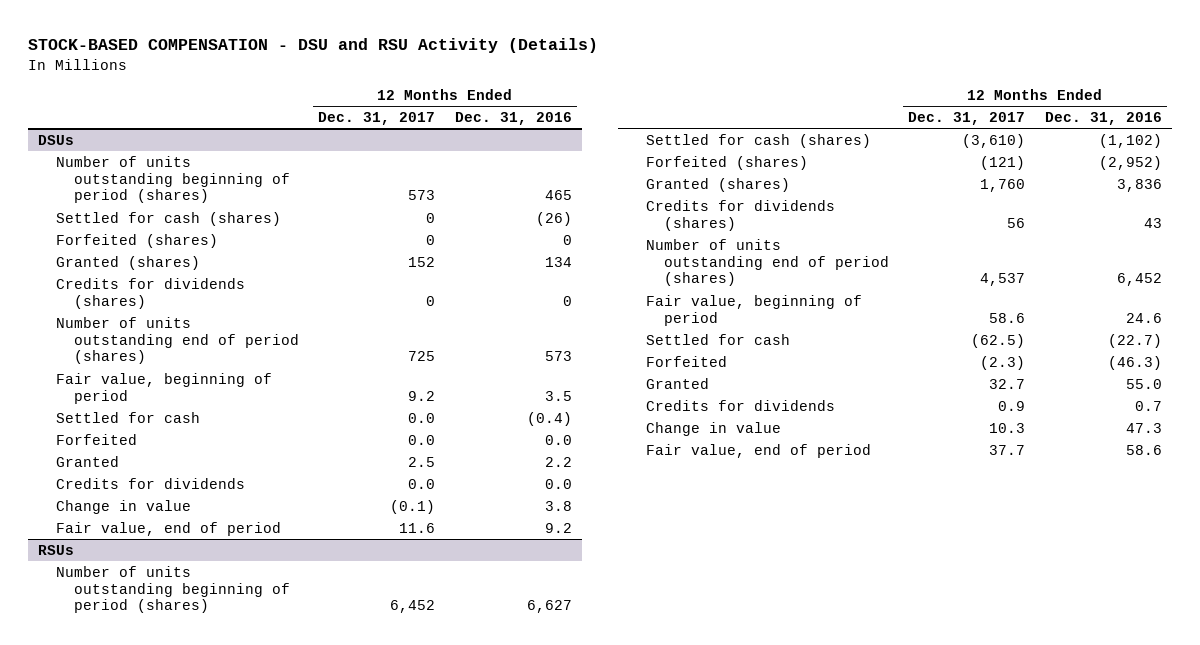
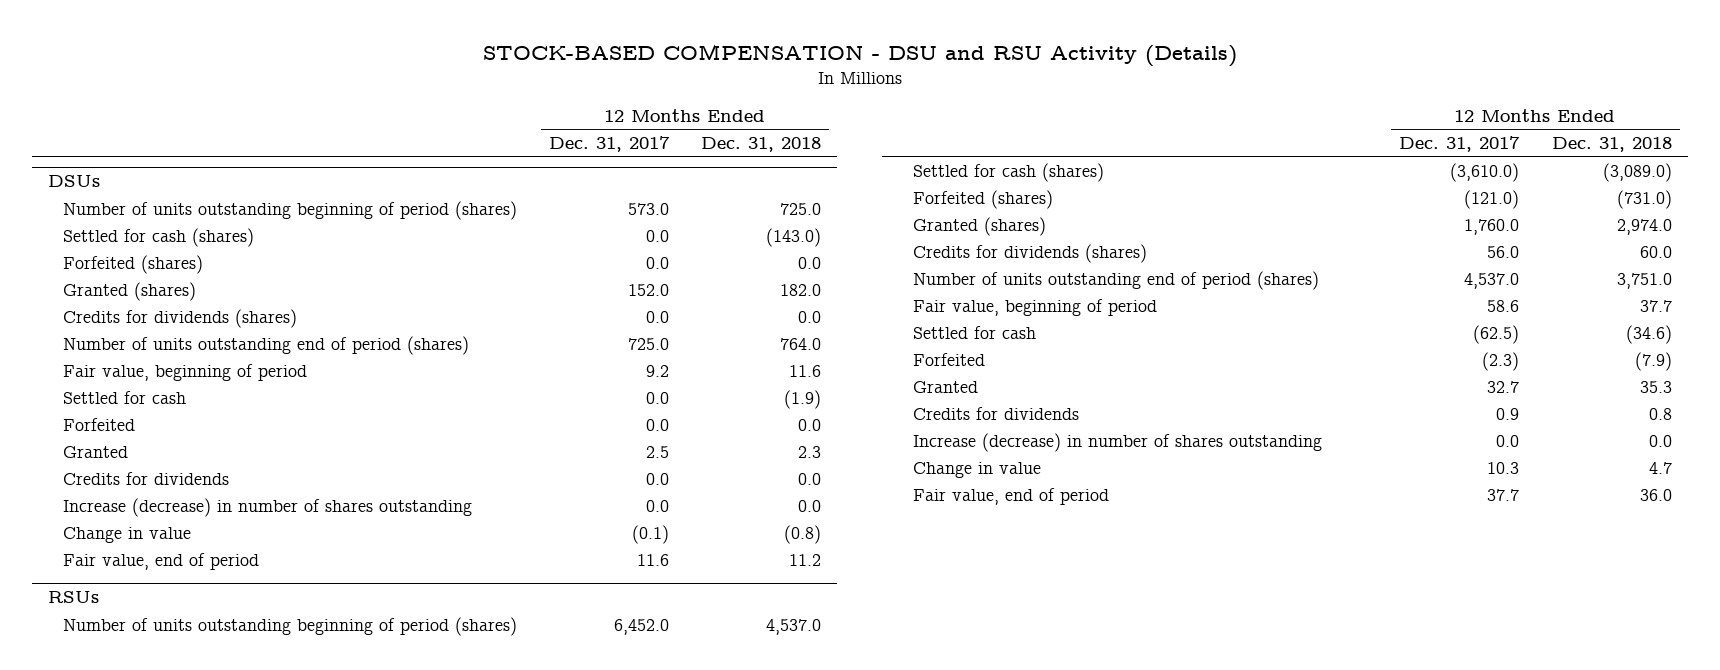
- | 12 Months Ended Dec. 31, 2017 | 12 Months Ended Dec. 31, 2016
+ | 12 Months Ended Dec. 31, 2017 | 12 Months Ended Dec. 31, 2018
@ DSUs
- Number of units outstanding beginning of period (shares) | 573 | 465
- Settled for cash (shares) | 0 | (26)
- Forfeited (shares) | 0 | 0
- Granted (shares) | 152 | 134
- Credits for dividends (shares) | 0 | 0
- Number of units outstanding end of period (shares) | 725 | 573
+ Number of units outstanding beginning of period (shares) | 573.0 | 725.0
+ Settled for cash (shares) | 0.0 | (143.0)
+ Forfeited (shares) | 0.0 | 0.0
+ Granted (shares) | 152.0 | 182.0
+ Credits for dividends (shares) | 0.0 | 0.0
+ Number of units outstanding end of period (shares) | 725.0 | 764.0
+ Increase (decrease) in number of shares outstanding | 0.0 | 0.0
@ RSUs
- Number of units outstanding beginning of period (shares) | 6,452 | 6,627
- Settled for cash (shares) | (3,610) | (1,102)
- Forfeited (shares) | (121) | (2,952)
- Granted (shares) | 1,760 | 3,836
- Credits for dividends (shares) | 56 | 43
- Number of units outstanding end of period (shares) | 4,537 | 6,452
+ Number of units outstanding beginning of period (shares) | 6,452.0 | 4,537.0
+ Settled for cash (shares) | (3,610.0) | (3,089.0)
+ Forfeited (shares) | (121.0) | (731.0)
+ Granted (shares) | 1,760.0 | 2,974.0
+ Credits for dividends (shares) | 56.0 | 60.0
+ Number of units outstanding end of period (shares) | 4,537.0 | 3,751.0
+ Increase (decrease) in number of shares outstanding | 0.0 | 0.0

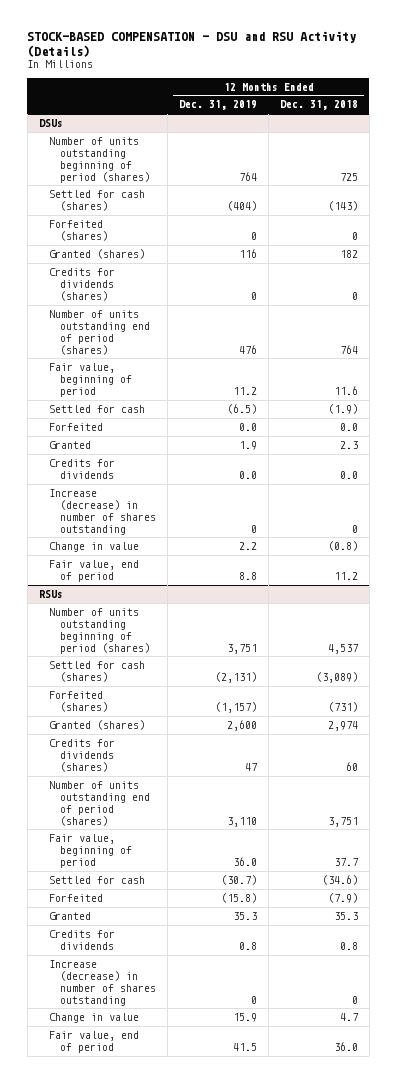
- | 12 Months Ended Dec. 31, 2017 | 12 Months Ended Dec. 31, 2018
+ | 12 Months Ended Dec. 31, 2019 | 12 Months Ended Dec. 31, 2018
@ DSUs
- Number of units outstanding beginning of period (shares) | 573.0 | 725.0
- Settled for cash (shares) | 0.0 | (143.0)
- Forfeited (shares) | 0.0 | 0.0
- Granted (shares) | 152.0 | 182.0
- Credits for dividends (shares) | 0.0 | 0.0
- Number of units outstanding end of period (shares) | 725.0 | 764.0
+ Number of units outstanding beginning of period (shares) | 764 | 725
+ Settled for cash (shares) | (404) | (143)
+ Forfeited (shares) | 0 | 0
+ Granted (shares) | 116 | 182
+ Credits for dividends (shares) | 0 | 0
+ Number of units outstanding end of period (shares) | 476 | 764
- Increase (decrease) in number of shares outstanding | 0.0 | 0.0
+ Increase (decrease) in number of shares outstanding | 0 | 0
@ RSUs
- Number of units outstanding beginning of period (shares) | 6,452.0 | 4,537.0
- Settled for cash (shares) | (3,610.0) | (3,089.0)
- Forfeited (shares) | (121.0) | (731.0)
- Granted (shares) | 1,760.0 | 2,974.0
- Credits for dividends (shares) | 56.0 | 60.0
- Number of units outstanding end of period (shares) | 4,537.0 | 3,751.0
+ Number of units outstanding beginning of period (shares) | 3,751 | 4,537
+ Settled for cash (shares) | (2,131) | (3,089)
+ Forfeited (shares) | (1,157) | (731)
+ Granted (shares) | 2,600 | 2,974
+ Credits for dividends (shares) | 47 | 60
+ Number of units outstanding end of period (shares) | 3,110 | 3,751
- Increase (decrease) in number of shares outstanding | 0.0 | 0.0
+ Increase (decrease) in number of shares outstanding | 0 | 0

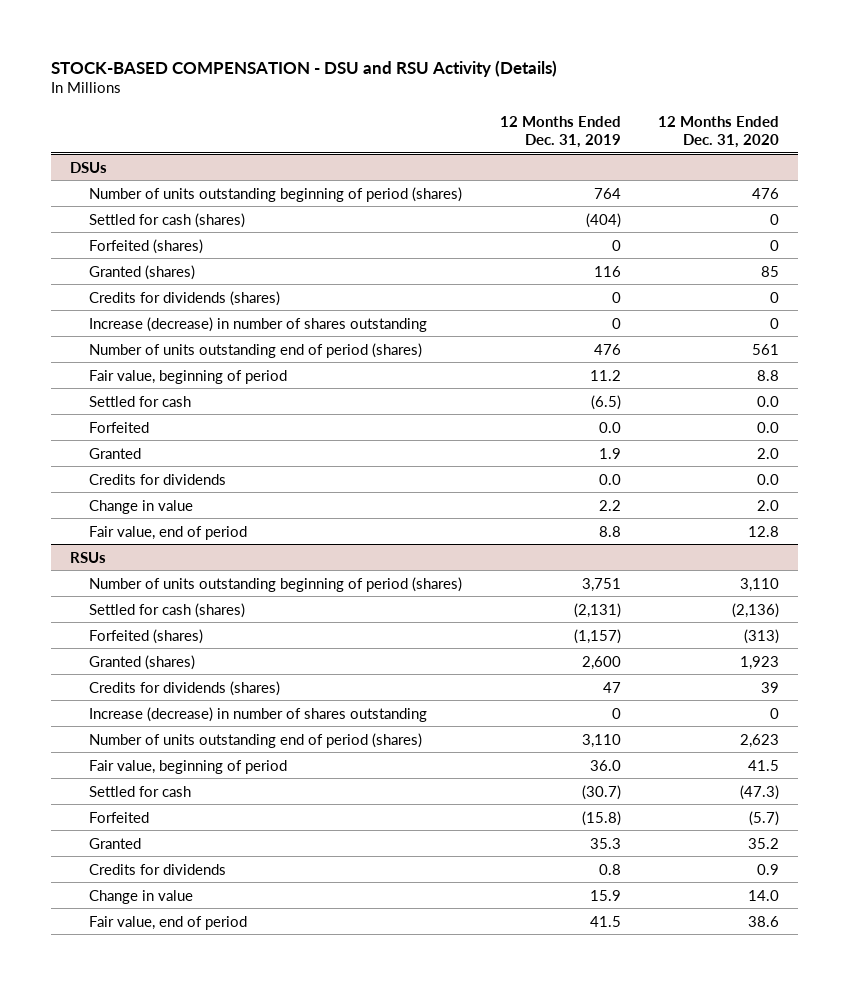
- | 12 Months Ended Dec. 31, 2019 | 12 Months Ended Dec. 31, 2018
+ | 12 Months Ended Dec. 31, 2019 | 12 Months Ended Dec. 31, 2020
@ DSUs
moved up: Increase (decrease) in number of shares outstanding | 0 | 0
@ RSUs
moved up: Increase (decrease) in number of shares outstanding | 0 | 0

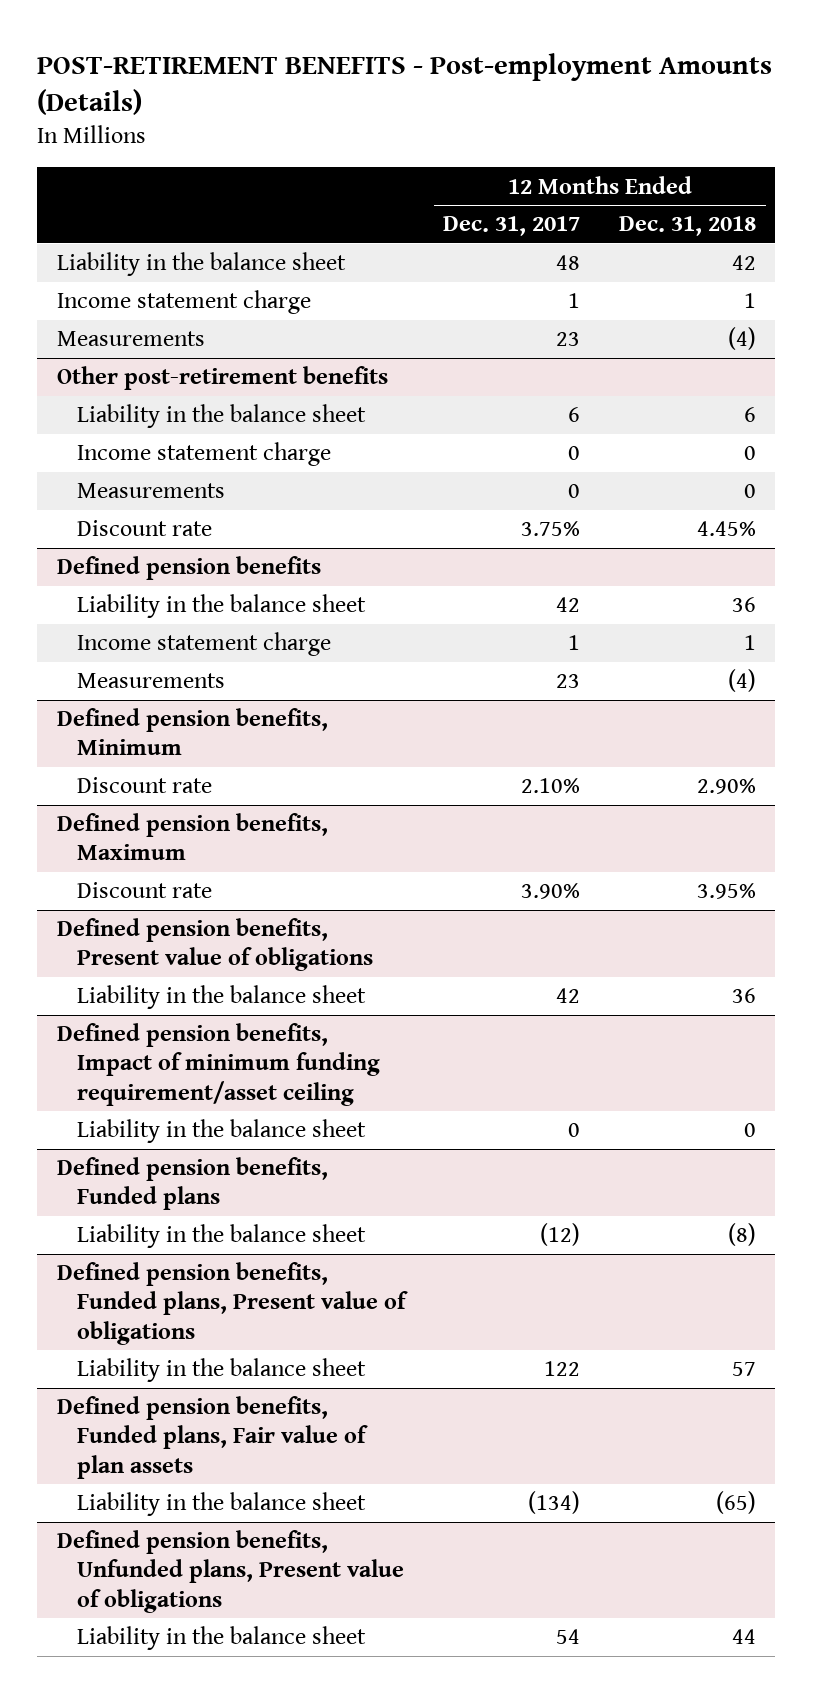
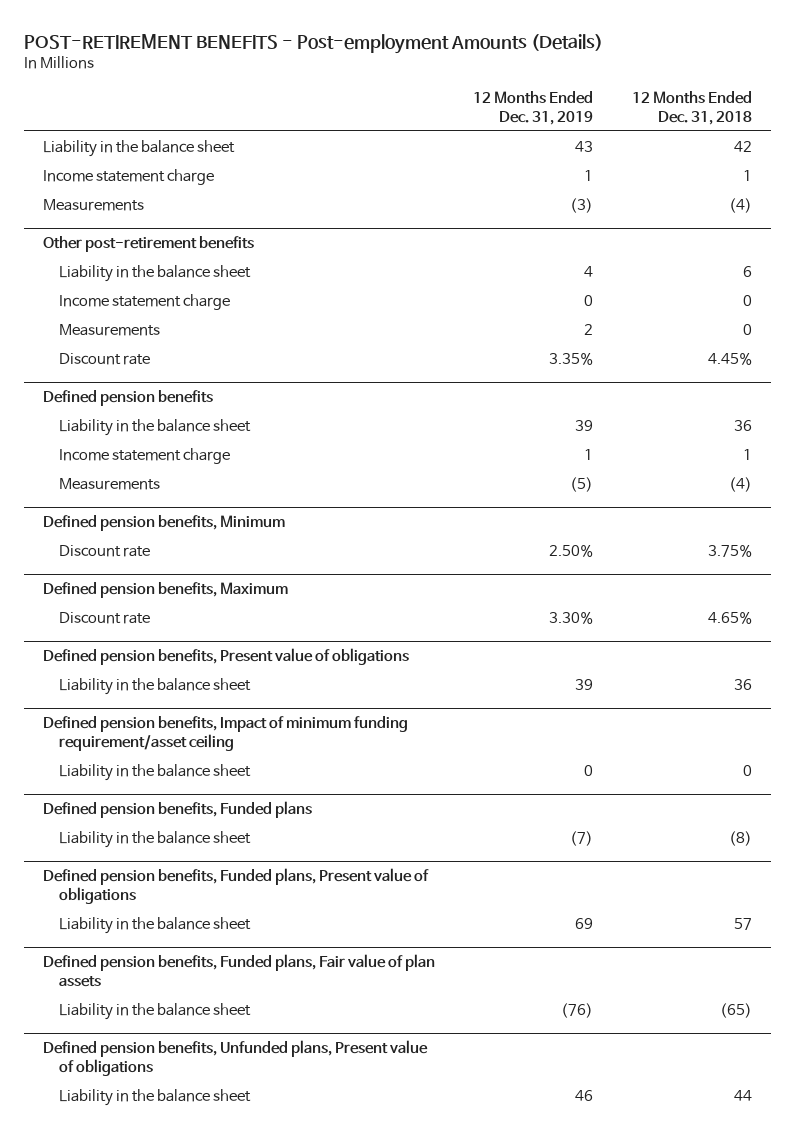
- | 12 Months Ended Dec. 31, 2017 | 12 Months Ended Dec. 31, 2018
+ | 12 Months Ended Dec. 31, 2019 | 12 Months Ended Dec. 31, 2018
@ Defined pension benefits, Minimum
- Discount rate | 2.10% | 2.90%
+ Discount rate | 2.50% | 3.75%
@ Defined pension benefits, Maximum
- Discount rate | 3.90% | 3.95%
+ Discount rate | 3.30% | 4.65%

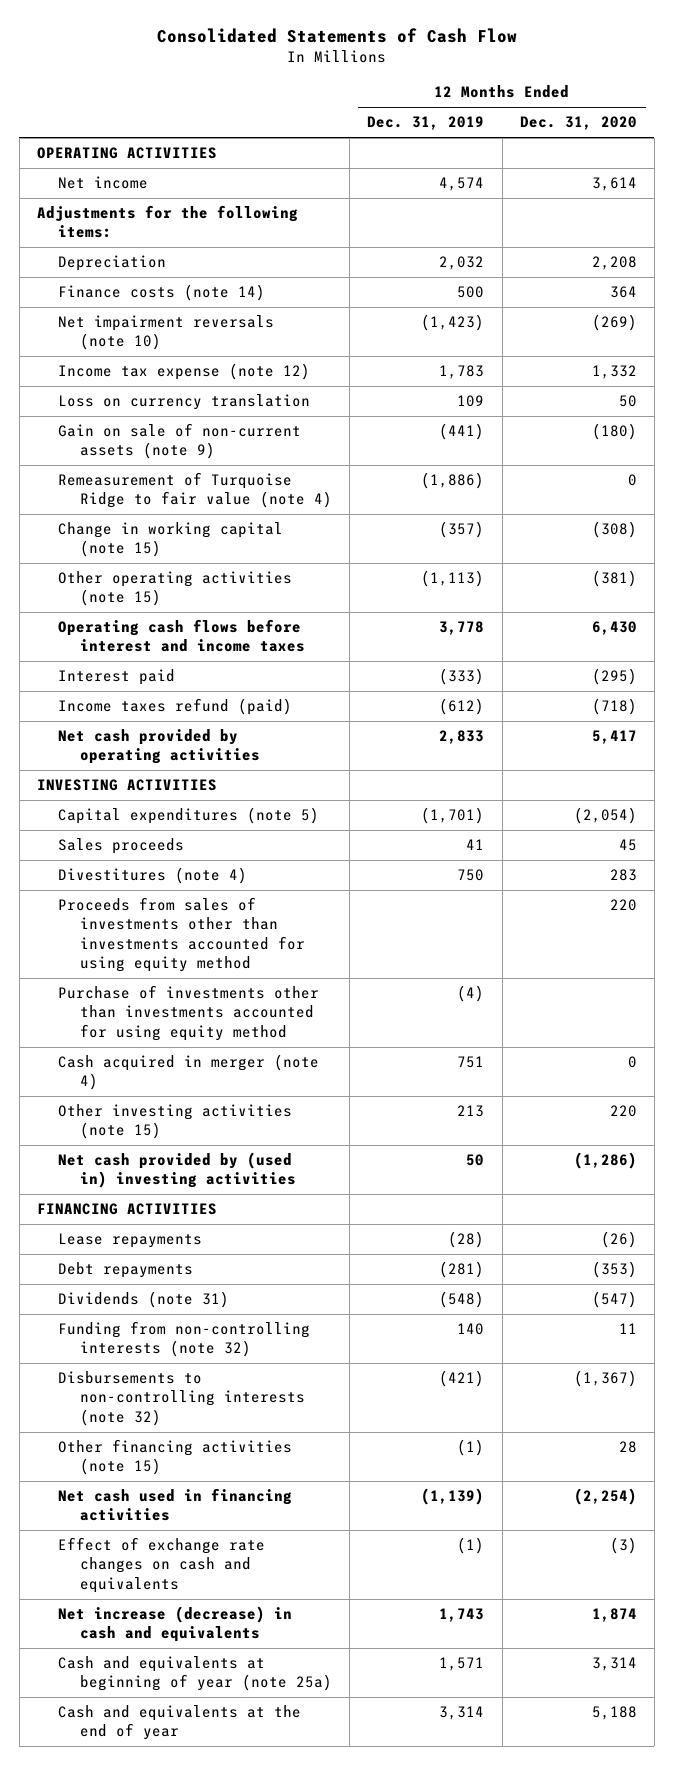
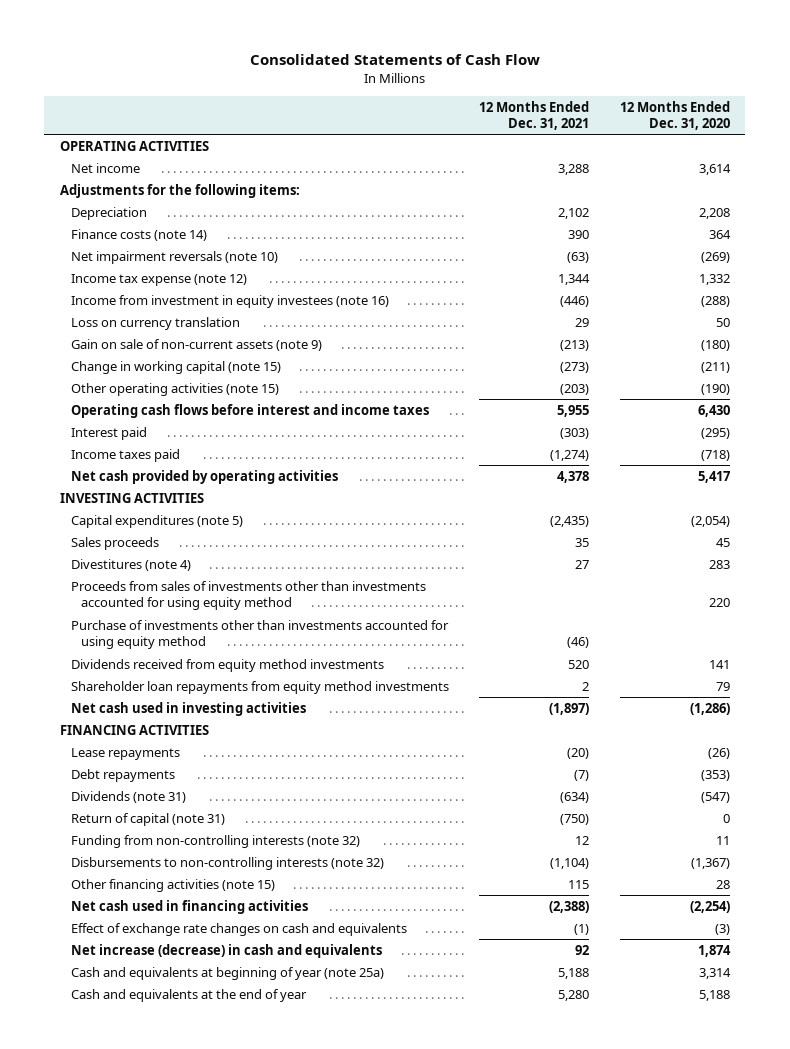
- | 12 Months Ended Dec. 31, 2019 | 12 Months Ended Dec. 31, 2020
+ | 12 Months Ended Dec. 31, 2021 | 12 Months Ended Dec. 31, 2020
+ Income from investment in equity investees (note 16) | (446) | (288)
- Remeasurement of Turquoise Ridge to fair value (note 4) | (1,886) | 0
- Change in working capital (note 15) | (357) | (308)
- Other operating activities (note 15) | (1,113) | (381)
+ Change in working capital (note 15) | (273) | (211)
+ Other operating activities (note 15) | (203) | (190)
- Income taxes refund (paid) | (612) | (718)
+ Income taxes paid | (1,274) | (718)
- Cash acquired in merger (note 4) | 751 | 0
- Other investing activities (note 15) | 213 | 220
- Net cash provided by (used in) investing activities | 50 | (1,286)
+ Dividends received from equity method investments | 520 | 141
+ Shareholder loan repayments from equity method investments | 2 | 79
+ Net cash used in investing activities | (1,897) | (1,286)
+ Return of capital (note 31) | (750) | 0

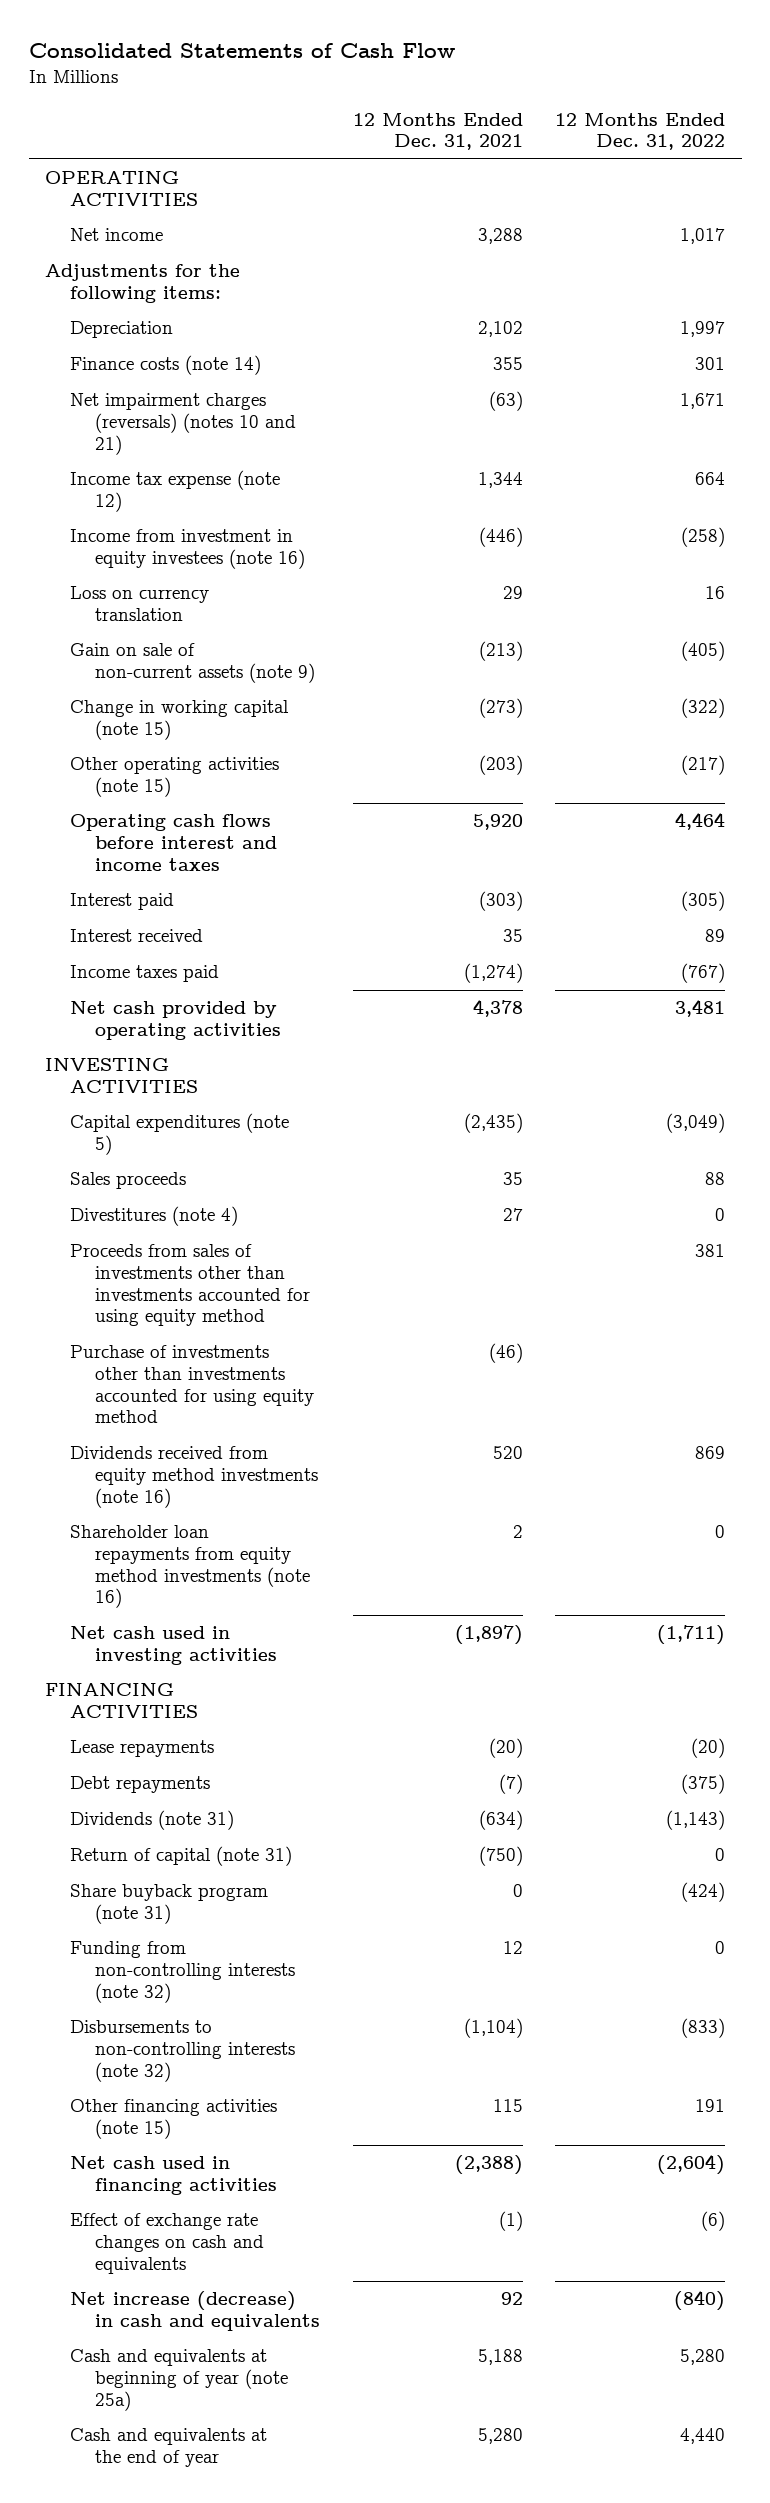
- | 12 Months Ended Dec. 31, 2021 | 12 Months Ended Dec. 31, 2020
+ | 12 Months Ended Dec. 31, 2021 | 12 Months Ended Dec. 31, 2022
- Finance costs (note 14) | 390 | 364
- Net impairment reversals (note 10) | (63) | (269)
+ Finance costs (note 14) | 355 | 301
+ Net impairment charges (reversals) (notes 10 and 21) | (63) | 1,671
- Operating cash flows before interest and income taxes | 5,955 | 6,430
+ Operating cash flows before interest and income taxes | 5,920 | 4,464
+ Interest received | 35 | 89
- Dividends received from equity method investments | 520 | 141
- Shareholder loan repayments from equity method investments | 2 | 79
+ Dividends received from equity method investments (note 16) | 520 | 869
+ Shareholder loan repayments from equity method investments (note 16) | 2 | 0
+ Share buyback program (note 31) | 0 | (424)

